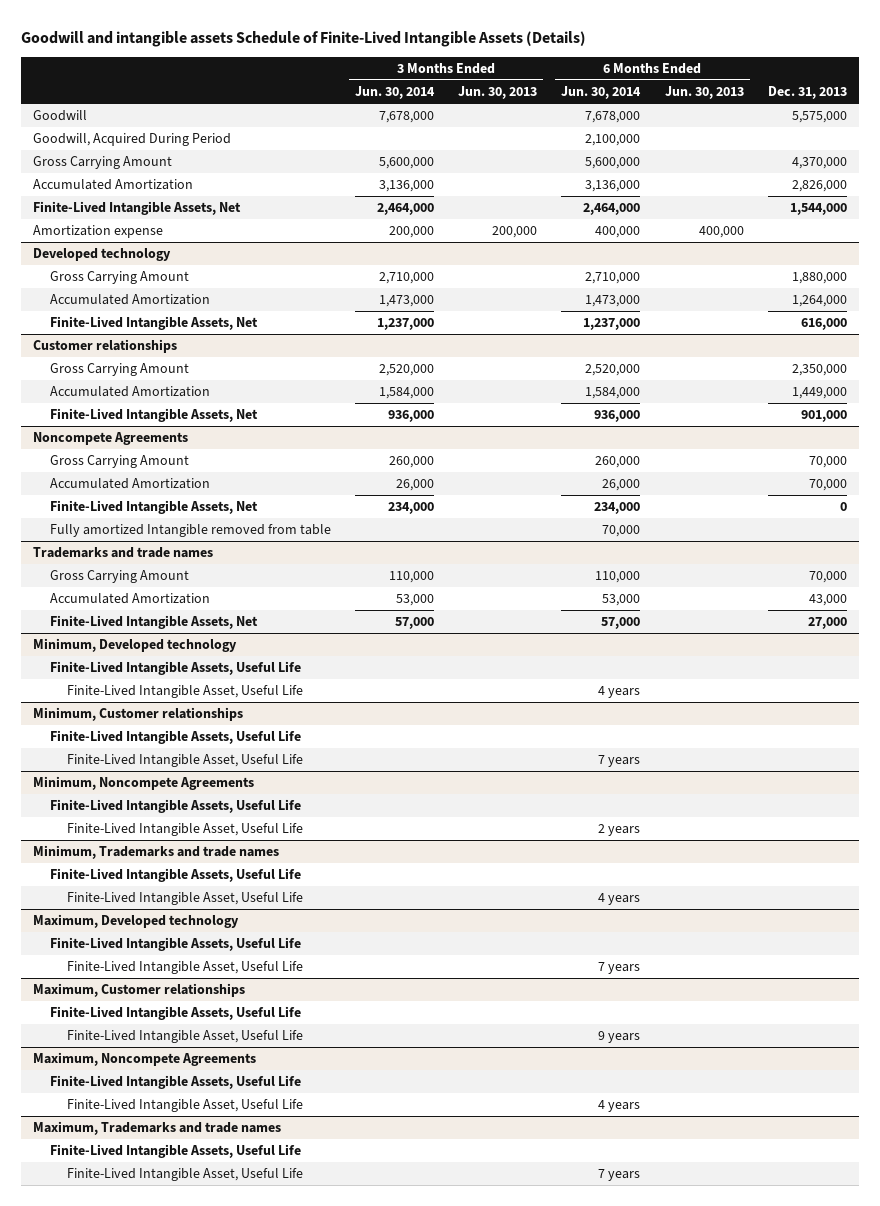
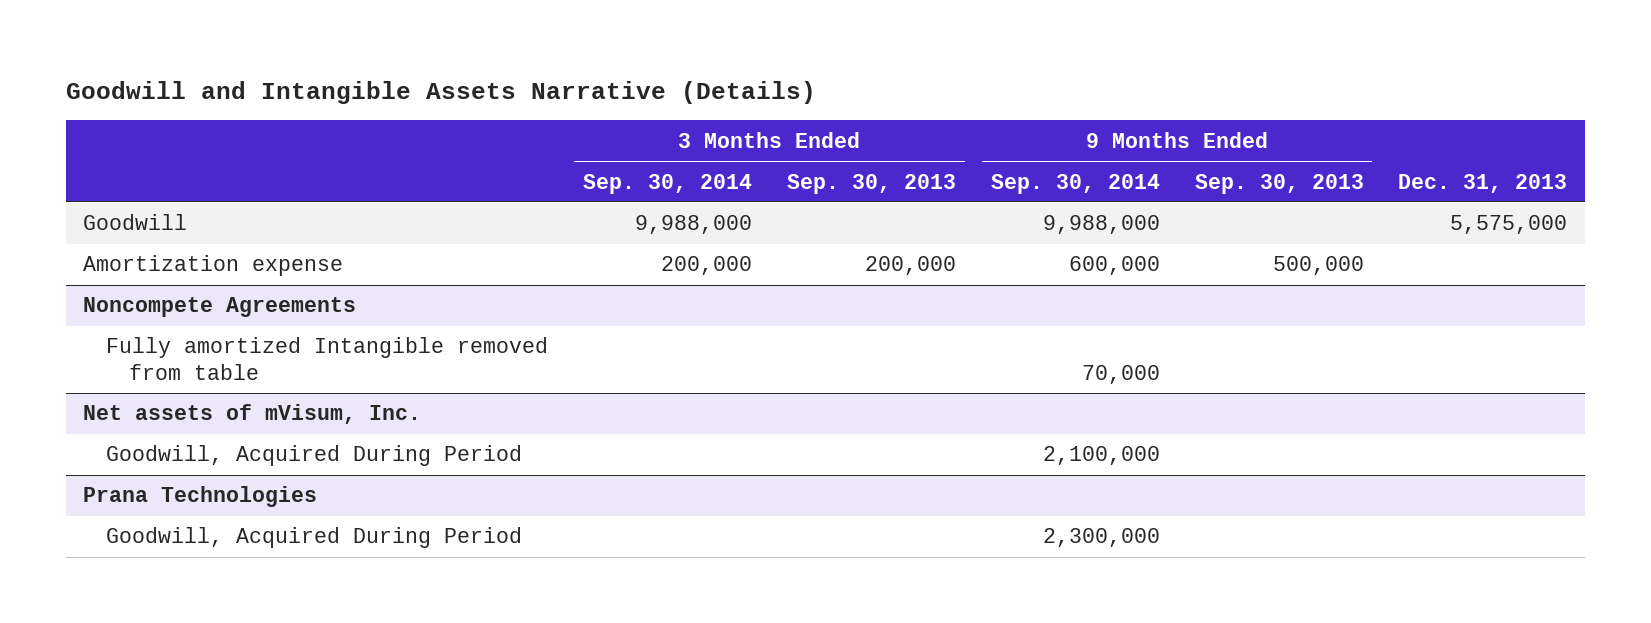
- Goodwill and intangible assets Schedule of Finite-Lived Intangible Assets (Details)
+ Goodwill and Intangible Assets Narrative (Details)
- | 3 Months Ended Jun. 30, 2014 | 3 Months Ended Jun. 30, 2013 | 6 Months Ended Jun. 30, 2014 | 6 Months Ended Jun. 30, 2013 | Dec. 31, 2013
+ | 3 Months Ended Sep. 30, 2014 | 3 Months Ended Sep. 30, 2013 | 9 Months Ended Sep. 30, 2014 | 9 Months Ended Sep. 30, 2013 | Dec. 31, 2013
- Goodwill, Acquired During Period | | | 2,100,000 | |
- Gross Carrying Amount | 5,600,000 | | 5,600,000 | | 4,370,000
- Accumulated Amortization | 3,136,000 | | 3,136,000 | | 2,826,000
- Finite-Lived Intangible Assets, Net | 2,464,000 | | 2,464,000 | | 1,544,000
- Developed technology
- Gross Carrying Amount | 2,710,000 | | 2,710,000 | | 1,880,000
- Accumulated Amortization | 1,473,000 | | 1,473,000 | | 1,264,000
- Finite-Lived Intangible Assets, Net | 1,237,000 | | 1,237,000 | | 616,000
- Customer relationships
- Gross Carrying Amount | 2,520,000 | | 2,520,000 | | 2,350,000
- Accumulated Amortization | 1,584,000 | | 1,584,000 | | 1,449,000
- Finite-Lived Intangible Assets, Net | 936,000 | | 936,000 | | 901,000
@ Noncompete Agreements
- Gross Carrying Amount | 260,000 | | 260,000 | | 70,000
- Accumulated Amortization | 26,000 | | 26,000 | | 70,000
- Finite-Lived Intangible Assets, Net | 234,000 | | 234,000 | | 0
- Trademarks and trade names
- Gross Carrying Amount | 110,000 | | 110,000 | | 70,000
- Accumulated Amortization | 53,000 | | 53,000 | | 43,000
- Finite-Lived Intangible Assets, Net | 57,000 | | 57,000 | | 27,000
- Minimum, Developed technology
- Finite-Lived Intangible Assets, Useful Life
- Finite-Lived Intangible Asset, Useful Life | | | 4 years | |
- Minimum, Customer relationships
- Finite-Lived Intangible Assets, Useful Life
- Finite-Lived Intangible Asset, Useful Life | | | 7 years | |
- Minimum, Noncompete Agreements
- Finite-Lived Intangible Assets, Useful Life
- Finite-Lived Intangible Asset, Useful Life | | | 2 years | |
- Minimum, Trademarks and trade names
- Finite-Lived Intangible Assets, Useful Life
- Finite-Lived Intangible Asset, Useful Life | | | 4 years | |
- Maximum, Developed technology
- Finite-Lived Intangible Assets, Useful Life
- Finite-Lived Intangible Asset, Useful Life | | | 7 years | |
- Maximum, Customer relationships
- Finite-Lived Intangible Assets, Useful Life
- Finite-Lived Intangible Asset, Useful Life | | | 9 years | |
- Maximum, Noncompete Agreements
- Finite-Lived Intangible Assets, Useful Life
- Finite-Lived Intangible Asset, Useful Life | | | 4 years | |
- Maximum, Trademarks and trade names
- Finite-Lived Intangible Assets, Useful Life
- Finite-Lived Intangible Asset, Useful Life | | | 7 years | |
+ Net assets of mVisum, Inc.
+ Goodwill, Acquired During Period | | | 2,100,000 | |
+ Prana Technologies
+ Goodwill, Acquired During Period | | | 2,300,000 | |

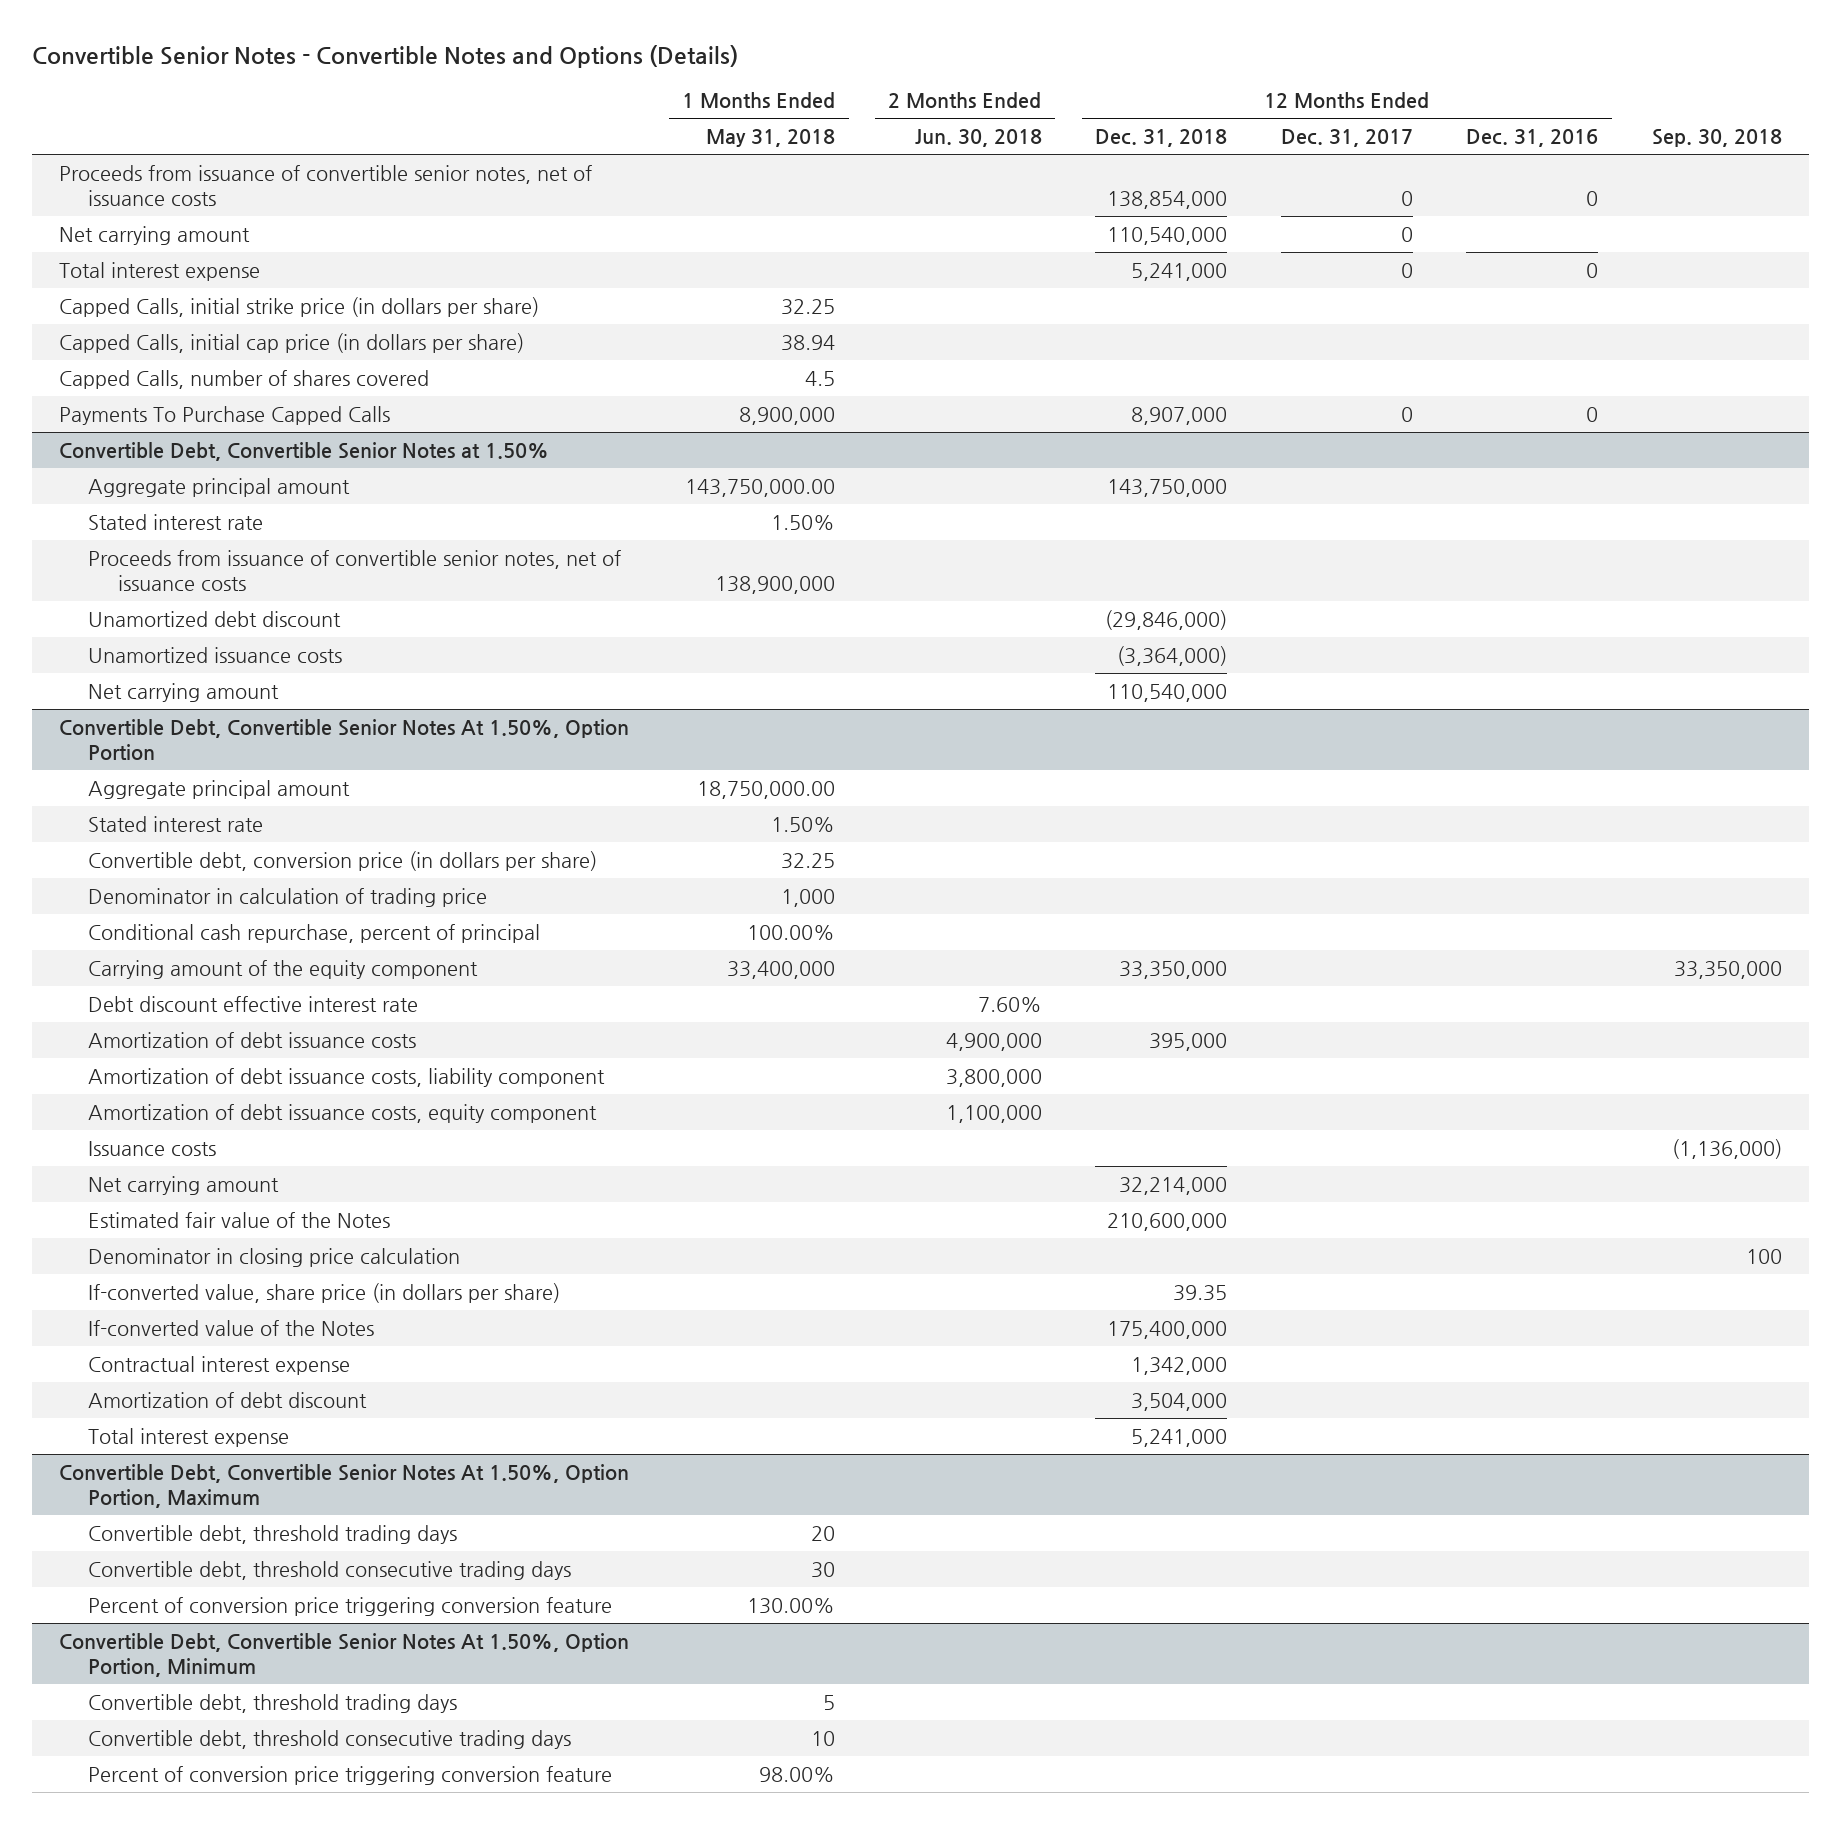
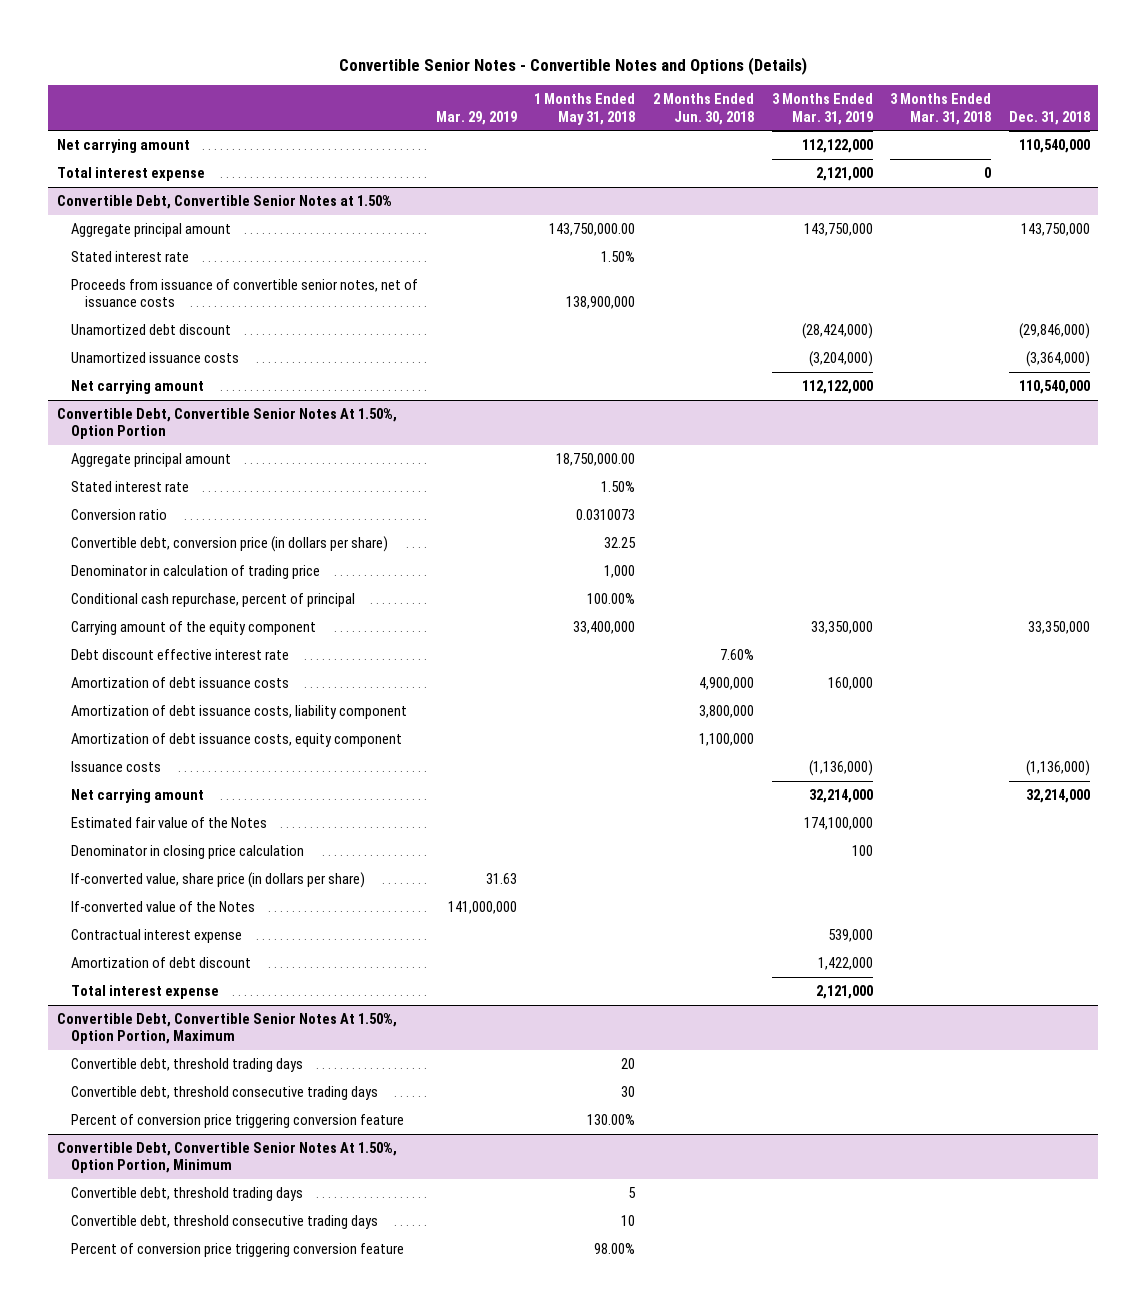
- | 1 Months Ended May 31, 2018 | 2 Months Ended Jun. 30, 2018 | 12 Months Ended Dec. 31, 2018 | 12 Months Ended Dec. 31, 2017 | 12 Months Ended Dec. 31, 2016 | Sep. 30, 2018
+ | Mar. 29, 2019 | 1 Months Ended May 31, 2018 | 2 Months Ended Jun. 30, 2018 | 3 Months Ended Mar. 31, 2019 | 3 Months Ended Mar. 31, 2018 | Dec. 31, 2018
- Proceeds from issuance of convertible senior notes, net of issuance costs | | | 138,854,000 | 0 | 0 |
- Capped Calls, initial strike price (in dollars per share) | 32.25 | | | | |
- Capped Calls, initial cap price (in dollars per share) | 38.94 | | | | |
- Capped Calls, number of shares covered | 4.5 | | | | |
- Payments To Purchase Capped Calls | 8,900,000 | | 8,907,000 | 0 | 0 |
@ Convertible Debt, Convertible Senior Notes At 1.50%, Option Portion
+ Conversion ratio | | 0.0310073 | | | |

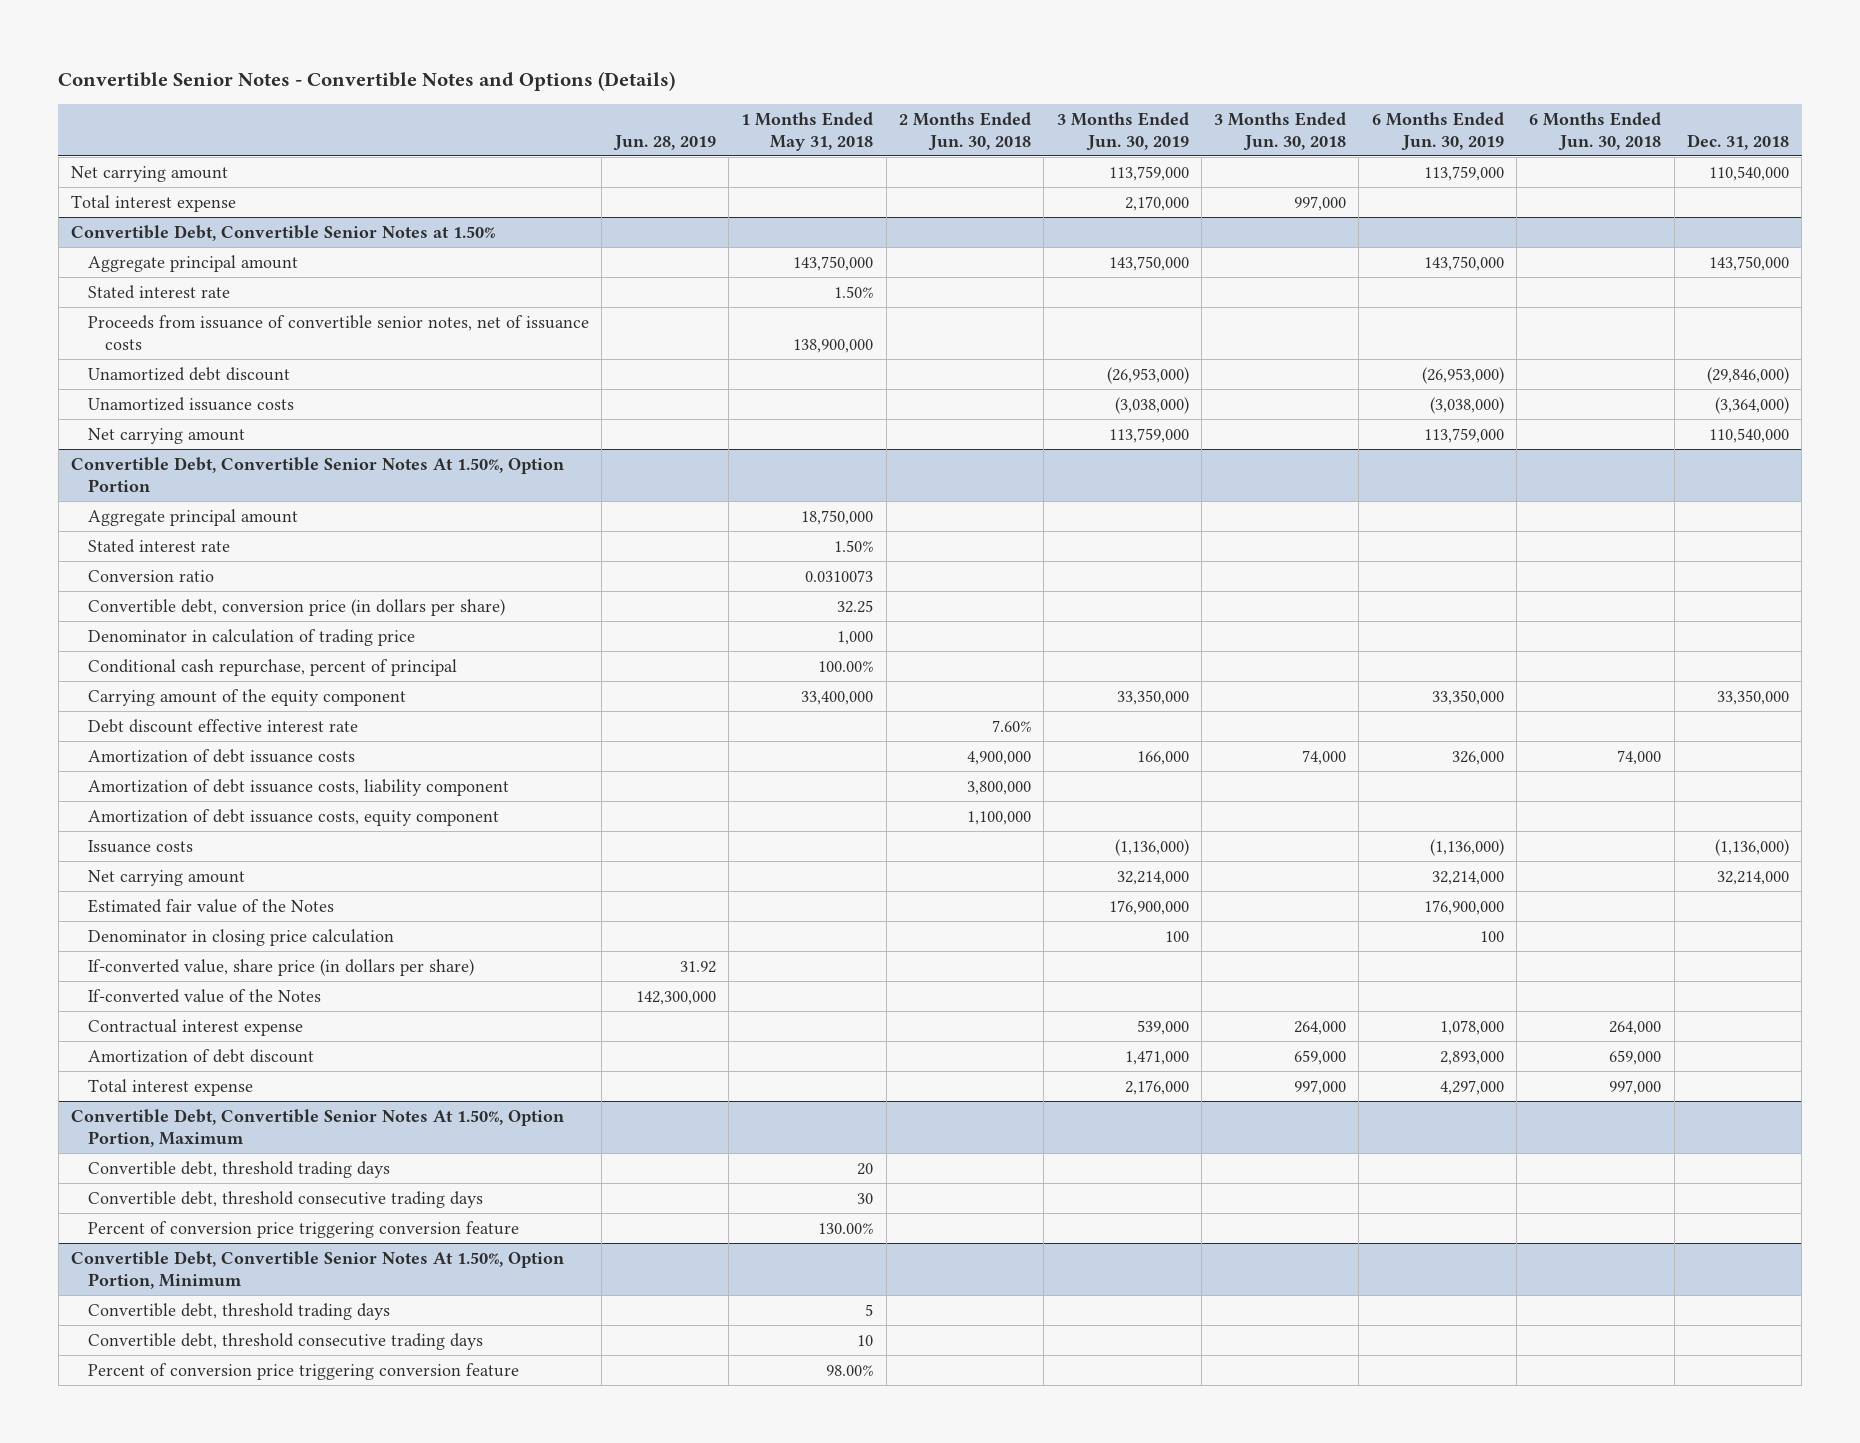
- | Mar. 29, 2019 | 1 Months Ended May 31, 2018 | 2 Months Ended Jun. 30, 2018 | 3 Months Ended Mar. 31, 2019 | 3 Months Ended Mar. 31, 2018 | Dec. 31, 2018
+ | Jun. 28, 2019 | 1 Months Ended May 31, 2018 | 2 Months Ended Jun. 30, 2018 | 3 Months Ended Jun. 30, 2019 | 3 Months Ended Jun. 30, 2018 | 6 Months Ended Jun. 30, 2019 | 6 Months Ended Jun. 30, 2018 | Dec. 31, 2018
@ Convertible Debt, Convertible Senior Notes at 1.50%
- Aggregate principal amount | | 143,750,000.00 | | 143,750,000 | | 143,750,000
+ Aggregate principal amount | | 143,750,000 | | 143,750,000 | | 143,750,000 | | 143,750,000
@ Convertible Debt, Convertible Senior Notes At 1.50%, Option Portion
- Aggregate principal amount | | 18,750,000.00 | | | |
+ Aggregate principal amount | | 18,750,000 | | | | | |

